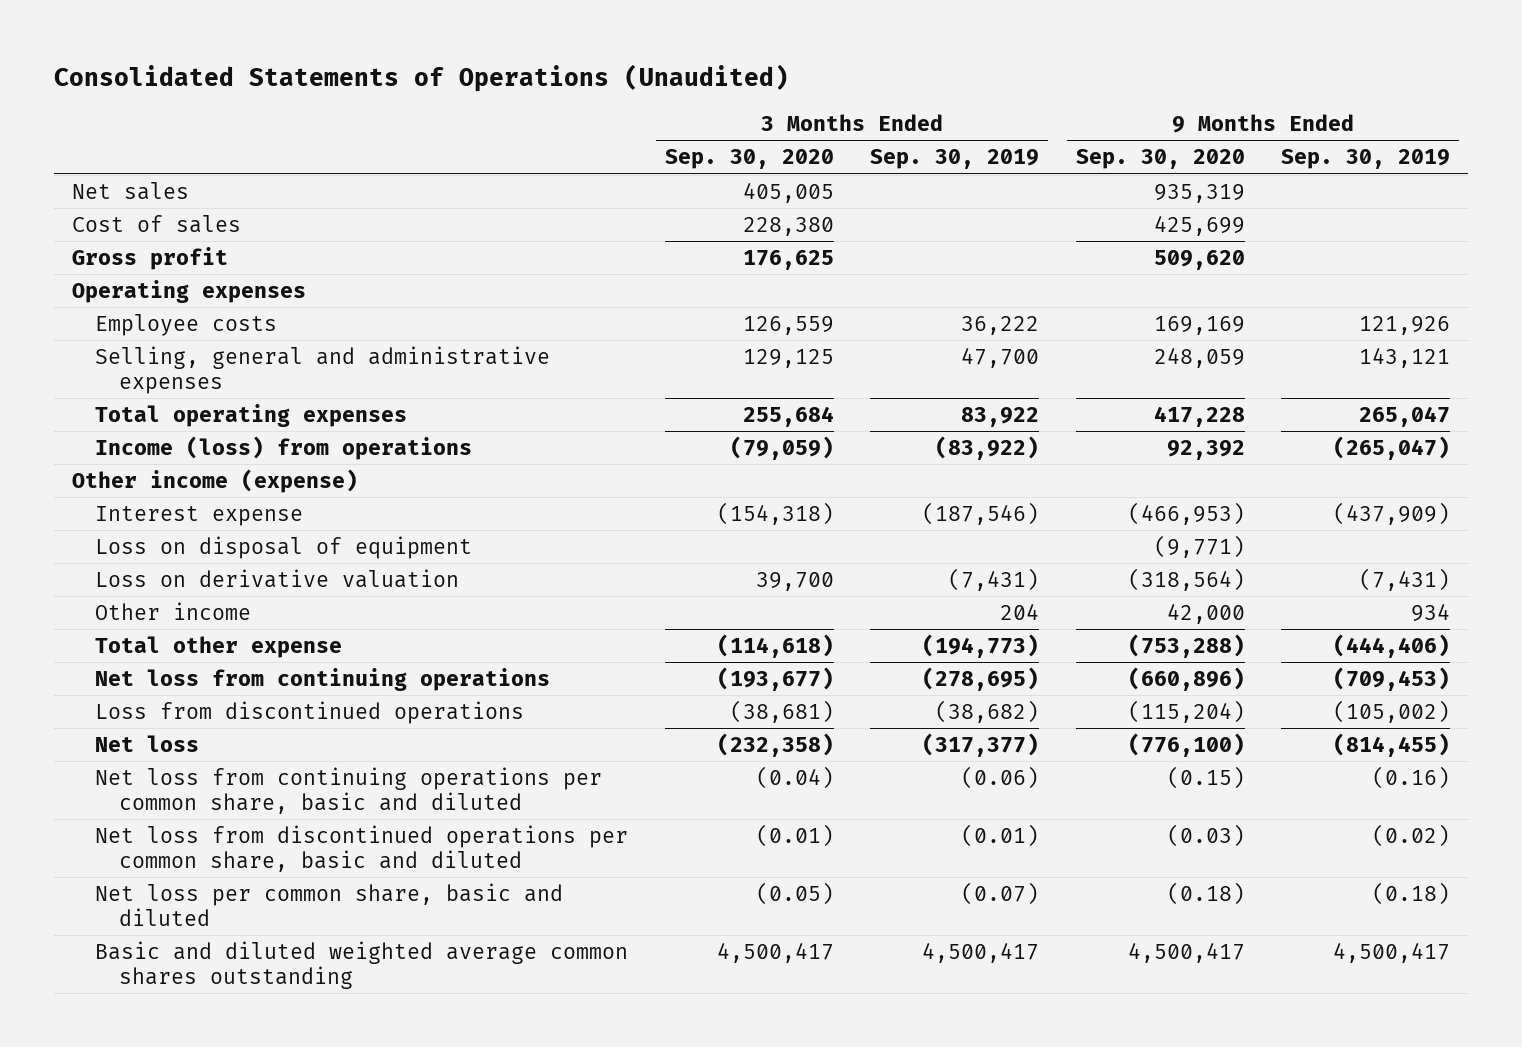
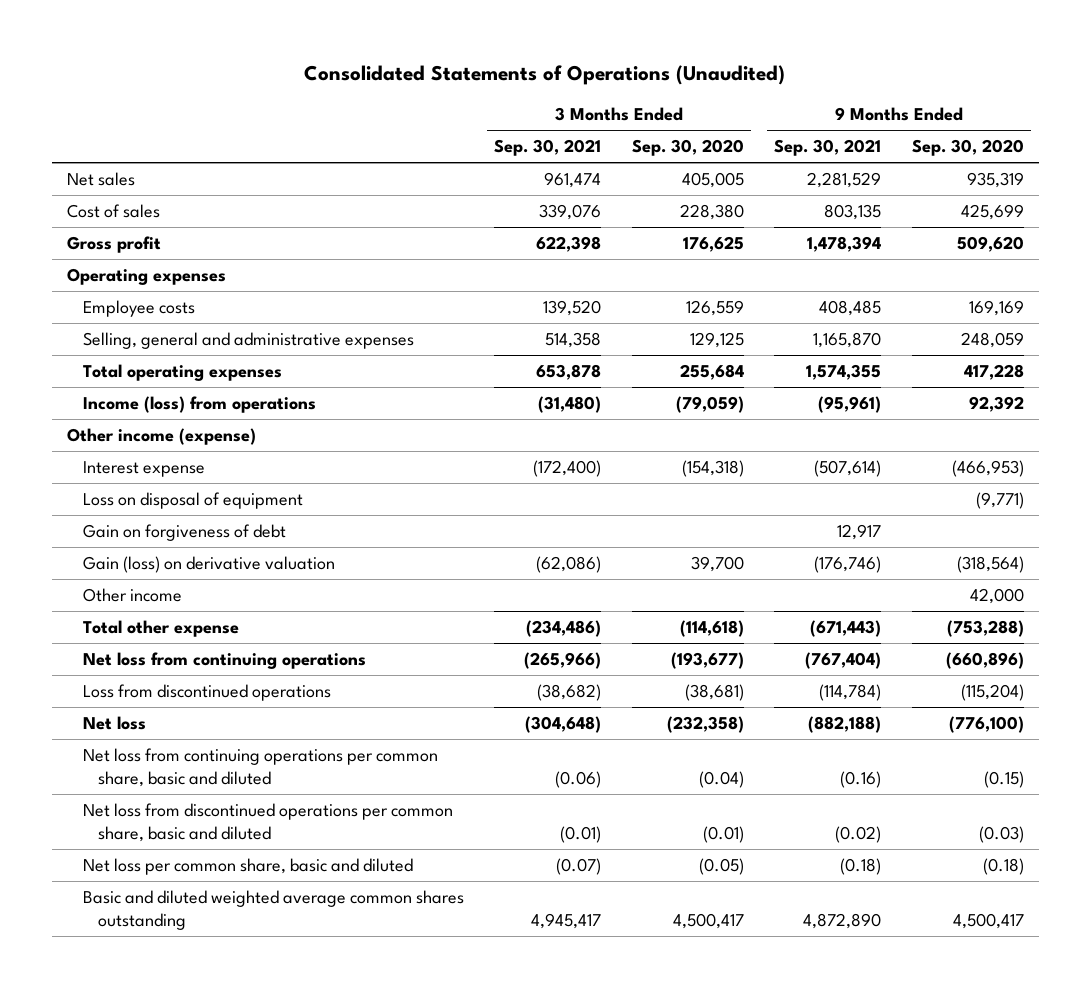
- | 3 Months Ended Sep. 30, 2020 | 3 Months Ended Sep. 30, 2019 | 9 Months Ended Sep. 30, 2020 | 9 Months Ended Sep. 30, 2019
+ | 3 Months Ended Sep. 30, 2021 | 3 Months Ended Sep. 30, 2020 | 9 Months Ended Sep. 30, 2021 | 9 Months Ended Sep. 30, 2020
- Loss on derivative valuation | 39,700 | (7,431) | (318,564) | (7,431)
+ Gain on forgiveness of debt | | | 12,917 |
+ Gain (loss) on derivative valuation | (62,086) | 39,700 | (176,746) | (318,564)

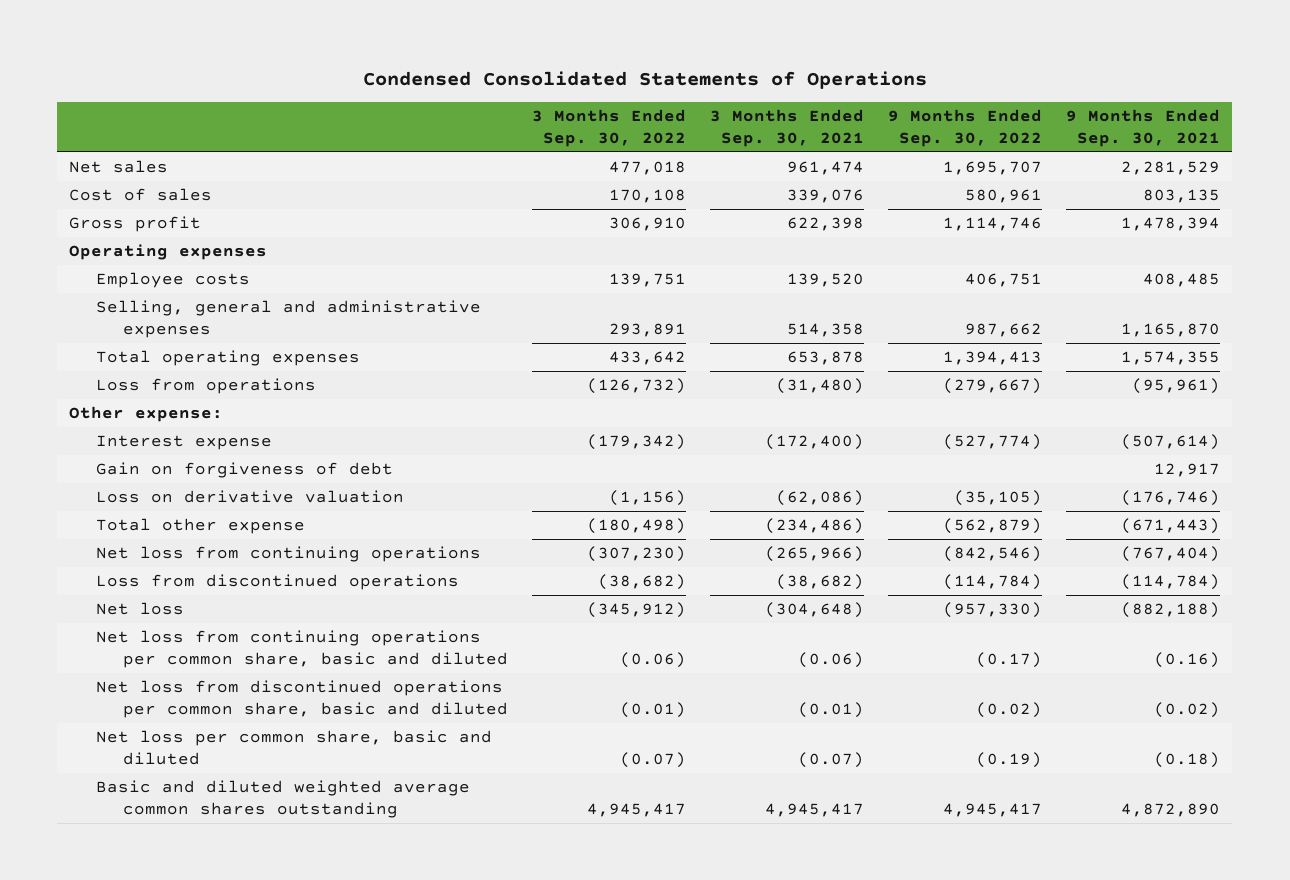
- Consolidated Statements of Operations (Unaudited)
+ Condensed Consolidated Statements of Operations
- | 3 Months Ended Sep. 30, 2021 | 3 Months Ended Sep. 30, 2020 | 9 Months Ended Sep. 30, 2021 | 9 Months Ended Sep. 30, 2020
+ | 3 Months Ended Sep. 30, 2022 | 3 Months Ended Sep. 30, 2021 | 9 Months Ended Sep. 30, 2022 | 9 Months Ended Sep. 30, 2021
- Income (loss) from operations | (31,480) | (79,059) | (95,961) | 92,392
- Other income (expense)
+ Loss from operations | (126,732) | (31,480) | (279,667) | (95,961)
+ Other expense:
- Loss on disposal of equipment | | | | (9,771)
- Gain (loss) on derivative valuation | (62,086) | 39,700 | (176,746) | (318,564)
- Other income | | | | 42,000
+ Loss on derivative valuation | (1,156) | (62,086) | (35,105) | (176,746)

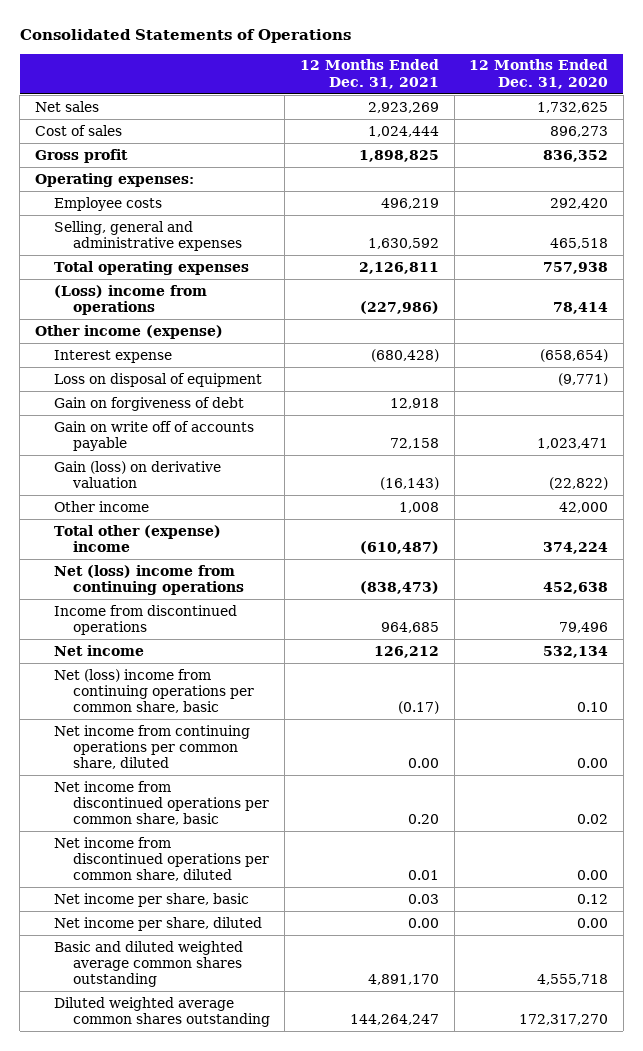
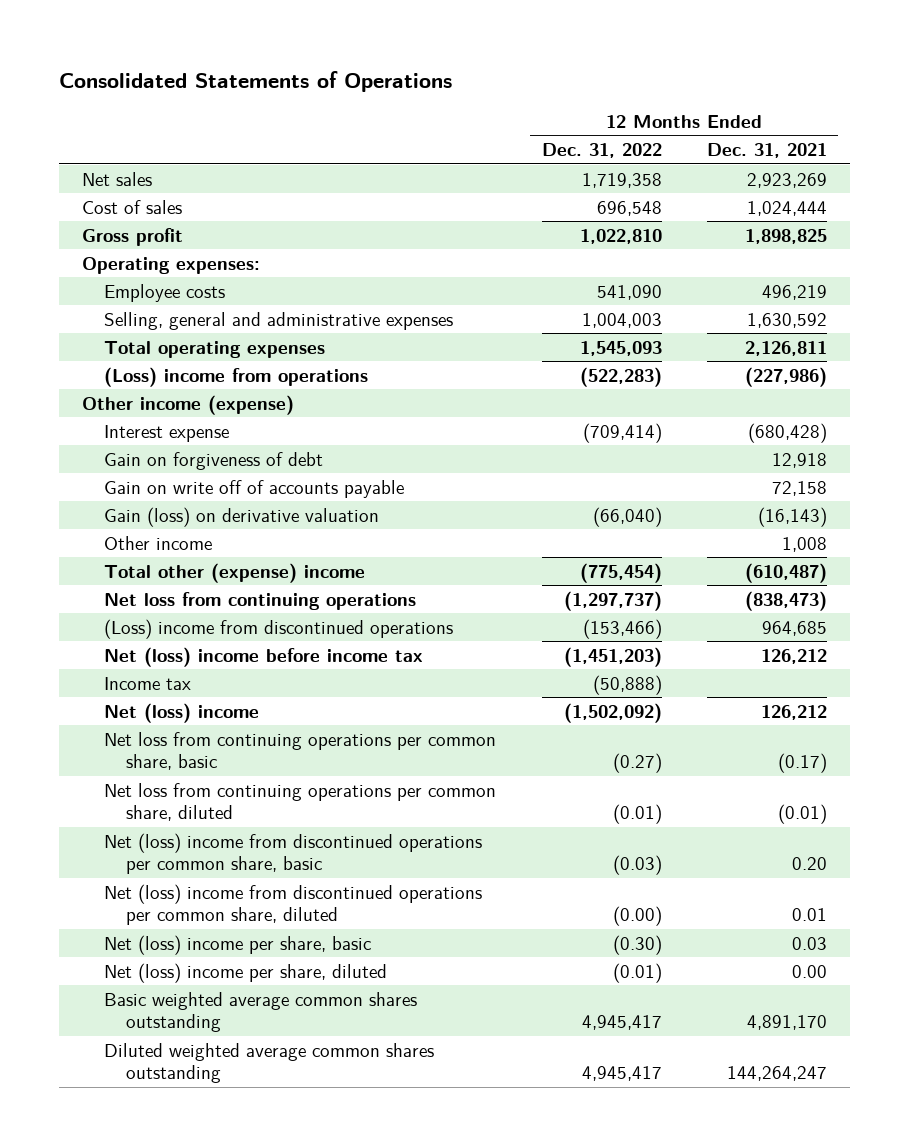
- | 12 Months Ended Dec. 31, 2021 | 12 Months Ended Dec. 31, 2020
+ | 12 Months Ended Dec. 31, 2022 | 12 Months Ended Dec. 31, 2021
- Loss on disposal of equipment | | (9,771)
- Net (loss) income from continuing operations | (838,473) | 452,638
- Income from discontinued operations | 964,685 | 79,496
- Net income | 126,212 | 532,134
- Net (loss) income from continuing operations per common share, basic | (0.17) | 0.10
- Net income from continuing operations per common share, diluted | 0.00 | 0.00
- Net income from discontinued operations per common share, basic | 0.20 | 0.02
- Net income from discontinued operations per common share, diluted | 0.01 | 0.00
- Net income per share, basic | 0.03 | 0.12
- Net income per share, diluted | 0.00 | 0.00
- Basic and diluted weighted average common shares outstanding | 4,891,170 | 4,555,718
+ Net loss from continuing operations | (1,297,737) | (838,473)
+ (Loss) income from discontinued operations | (153,466) | 964,685
+ Net (loss) income before income tax | (1,451,203) | 126,212
+ Income tax | (50,888) |
+ Net (loss) income | (1,502,092) | 126,212
+ Net loss from continuing operations per common share, basic | (0.27) | (0.17)
+ Net loss from continuing operations per common share, diluted | (0.01) | (0.01)
+ Net (loss) income from discontinued operations per common share, basic | (0.03) | 0.20
+ Net (loss) income from discontinued operations per common share, diluted | (0.00) | 0.01
+ Net (loss) income per share, basic | (0.30) | 0.03
+ Net (loss) income per share, diluted | (0.01) | 0.00
+ Basic weighted average common shares outstanding | 4,945,417 | 4,891,170

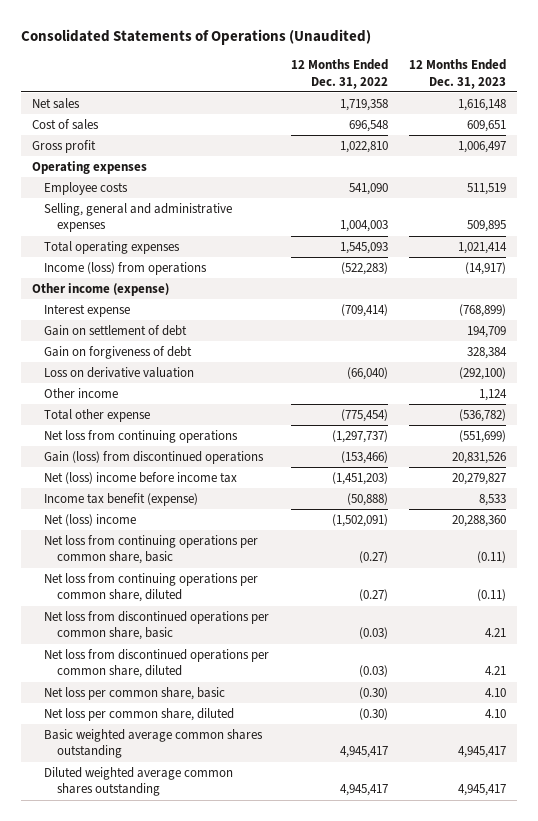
- Consolidated Statements of Operations
+ Consolidated Statements of Operations (Unaudited)
- | 12 Months Ended Dec. 31, 2022 | 12 Months Ended Dec. 31, 2021
+ | 12 Months Ended Dec. 31, 2022 | 12 Months Ended Dec. 31, 2023
- Operating expenses:
+ Operating expenses
- (Loss) income from operations | (522,283) | (227,986)
+ Income (loss) from operations | (522,283) | (14,917)
+ Gain on settlement of debt | | 194,709
- Gain on write off of accounts payable | | 72,158
- Gain (loss) on derivative valuation | (66,040) | (16,143)
+ Loss on derivative valuation | (66,040) | (292,100)
- Total other (expense) income | (775,454) | (610,487)
+ Total other expense | (775,454) | (536,782)
- (Loss) income from discontinued operations | (153,466) | 964,685
+ Gain (loss) from discontinued operations | (153,466) | 20,831,526
- Income tax | (50,888) |
- Net (loss) income | (1,502,092) | 126,212
+ Income tax benefit (expense) | (50,888) | 8,533
+ Net (loss) income | (1,502,091) | 20,288,360
- Net loss from continuing operations per common share, diluted | (0.01) | (0.01)
- Net (loss) income from discontinued operations per common share, basic | (0.03) | 0.20
- Net (loss) income from discontinued operations per common share, diluted | (0.00) | 0.01
- Net (loss) income per share, basic | (0.30) | 0.03
- Net (loss) income per share, diluted | (0.01) | 0.00
+ Net loss from continuing operations per common share, diluted | (0.27) | (0.11)
+ Net loss from discontinued operations per common share, basic | (0.03) | 4.21
+ Net loss from discontinued operations per common share, diluted | (0.03) | 4.21
+ Net loss per common share, basic | (0.30) | 4.10
+ Net loss per common share, diluted | (0.30) | 4.10

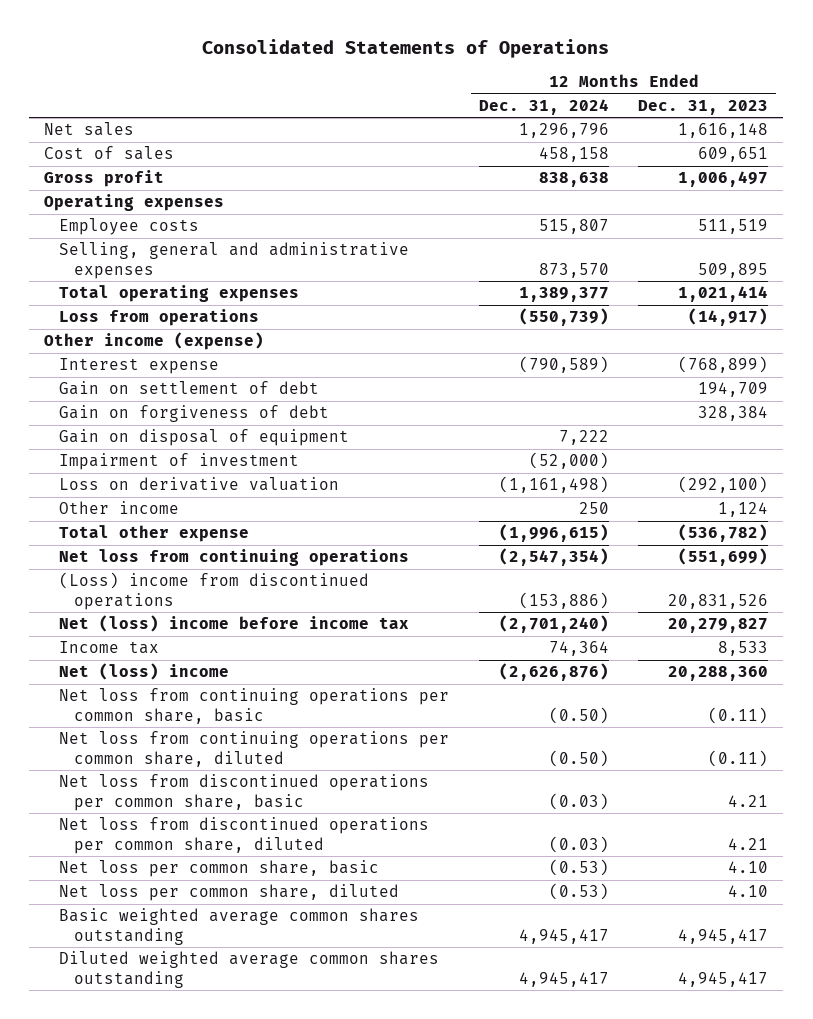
- Consolidated Statements of Operations (Unaudited)
+ Consolidated Statements of Operations
- | 12 Months Ended Dec. 31, 2022 | 12 Months Ended Dec. 31, 2023
+ | 12 Months Ended Dec. 31, 2024 | 12 Months Ended Dec. 31, 2023
- Income (loss) from operations | (522,283) | (14,917)
+ Loss from operations | (550,739) | (14,917)
+ Gain on disposal of equipment | 7,222 |
+ Impairment of investment | (52,000) |
- Gain (loss) from discontinued operations | (153,466) | 20,831,526
+ (Loss) income from discontinued operations | (153,886) | 20,831,526
- Income tax benefit (expense) | (50,888) | 8,533
+ Income tax | 74,364 | 8,533

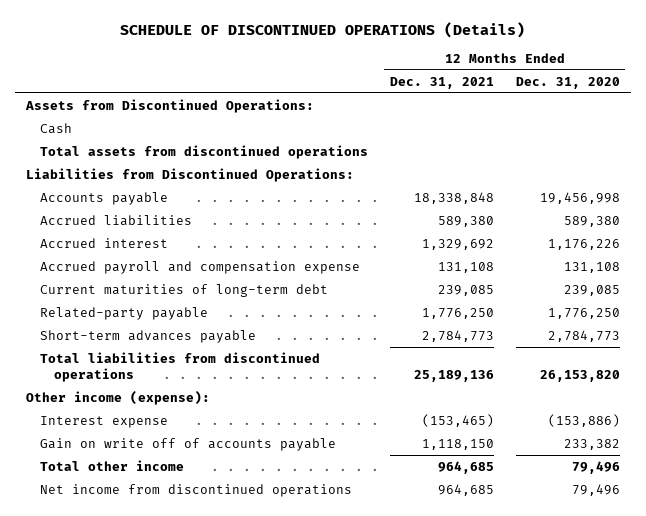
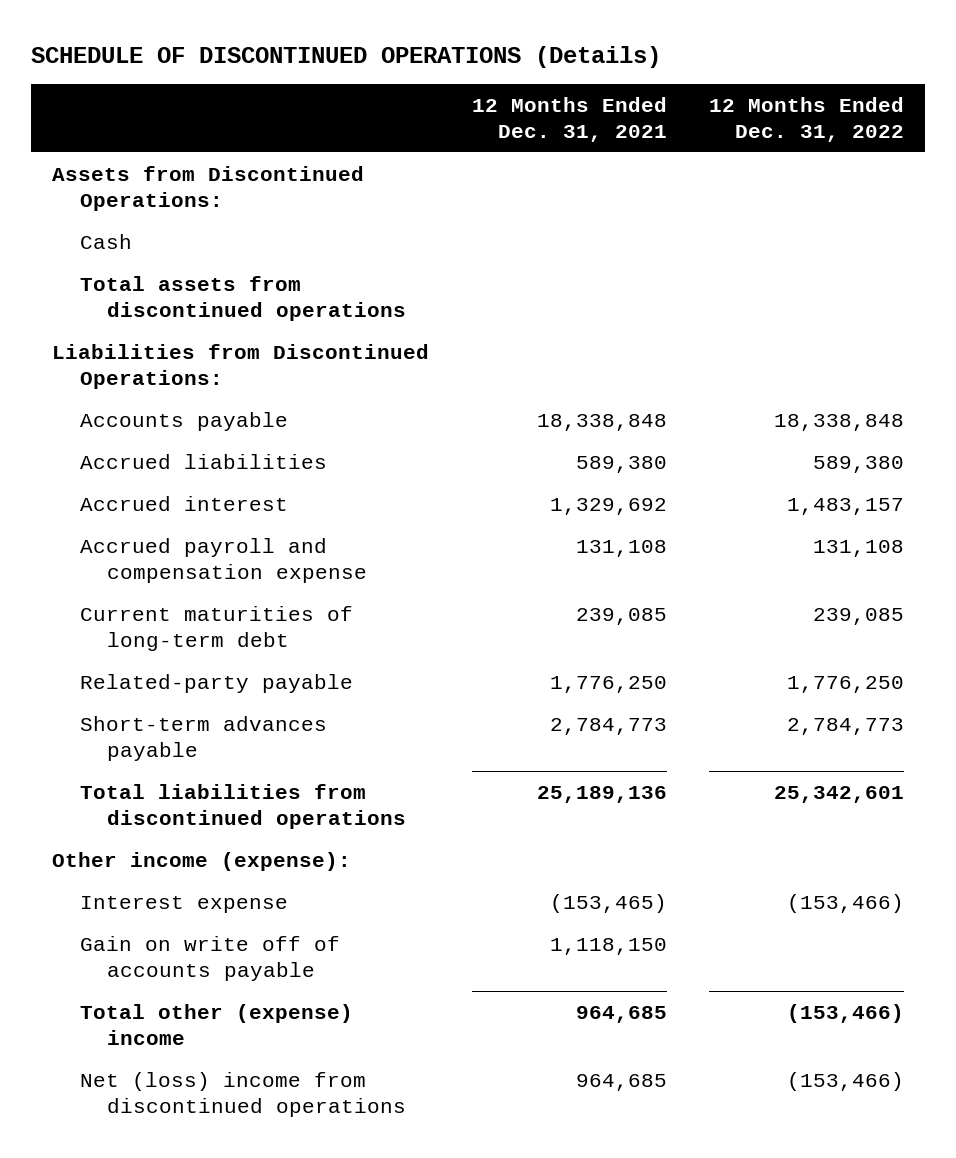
- | 12 Months Ended Dec. 31, 2021 | 12 Months Ended Dec. 31, 2020
+ | 12 Months Ended Dec. 31, 2021 | 12 Months Ended Dec. 31, 2022
- Total other income | 964,685 | 79,496
- Net income from discontinued operations | 964,685 | 79,496
+ Total other (expense) income | 964,685 | (153,466)
+ Net (loss) income from discontinued operations | 964,685 | (153,466)

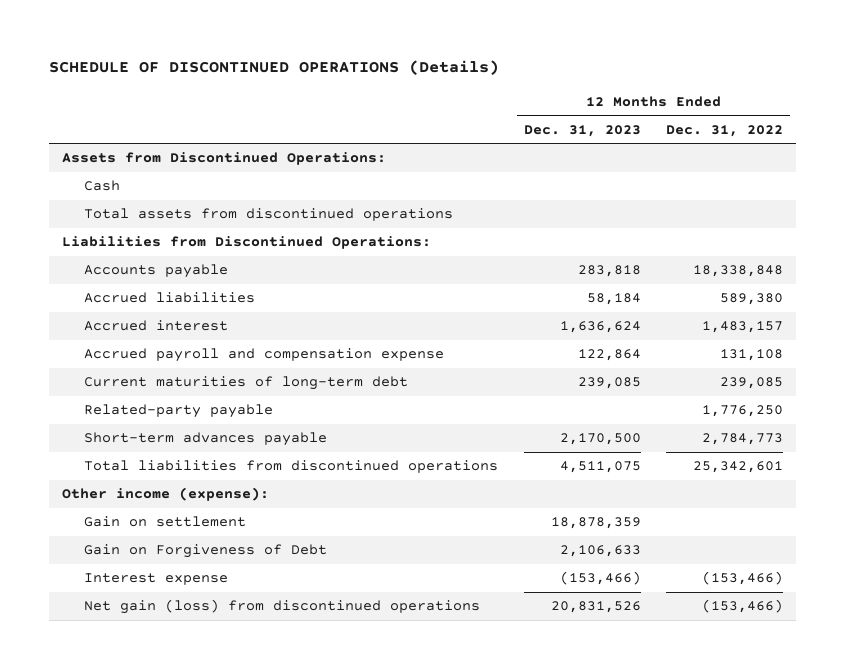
- | 12 Months Ended Dec. 31, 2021 | 12 Months Ended Dec. 31, 2022
+ | 12 Months Ended Dec. 31, 2023 | 12 Months Ended Dec. 31, 2022
+ Gain on settlement | 18,878,359 |
+ Gain on Forgiveness of Debt | 2,106,633 |
- Gain on write off of accounts payable | 1,118,150 |
- Total other (expense) income | 964,685 | (153,466)
- Net (loss) income from discontinued operations | 964,685 | (153,466)
+ Net gain (loss) from discontinued operations | 20,831,526 | (153,466)

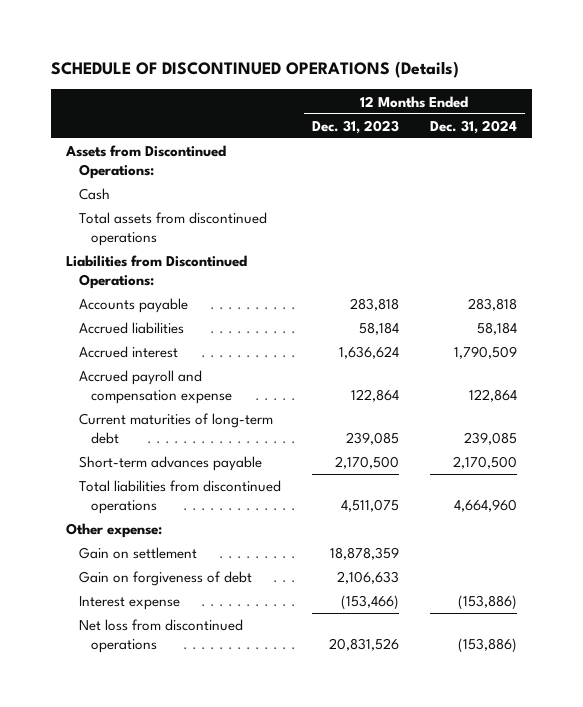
- | 12 Months Ended Dec. 31, 2023 | 12 Months Ended Dec. 31, 2022
+ | 12 Months Ended Dec. 31, 2023 | 12 Months Ended Dec. 31, 2024
- Related-party payable | | 1,776,250
- Other income (expense):
+ Other expense:
- Gain on Forgiveness of Debt | 2,106,633 |
+ Gain on forgiveness of debt | 2,106,633 |
- Net gain (loss) from discontinued operations | 20,831,526 | (153,466)
+ Net loss from discontinued operations | 20,831,526 | (153,886)

